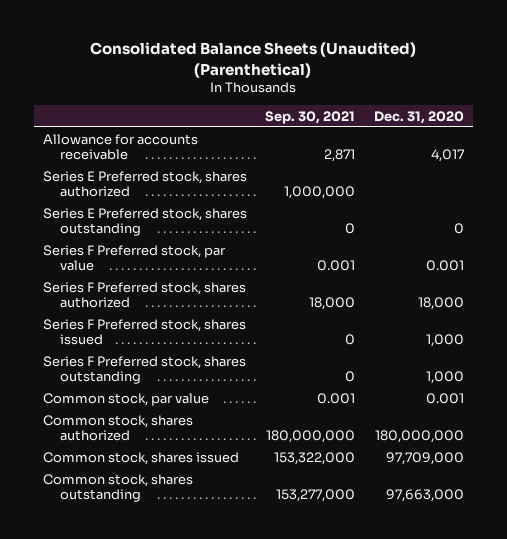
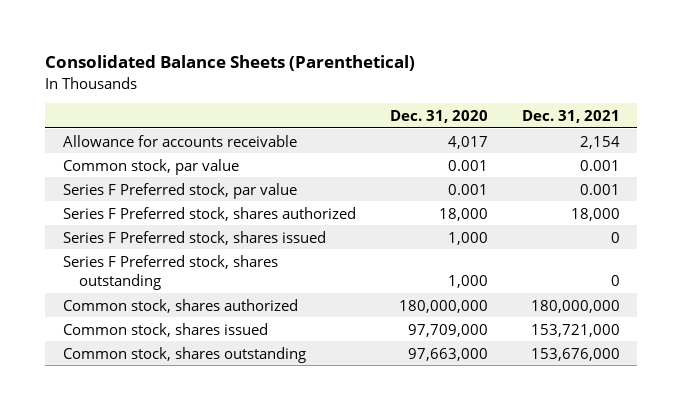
- Consolidated Balance Sheets (Unaudited) (Parenthetical)
+ Consolidated Balance Sheets (Parenthetical)
- | Sep. 30, 2021 | Dec. 31, 2020
+ | Dec. 31, 2020 | Dec. 31, 2021
- Series E Preferred stock, shares authorized | 1,000,000 |
- Series E Preferred stock, shares outstanding | 0 | 0
moved up: Common stock, par value | 0.001 | 0.001

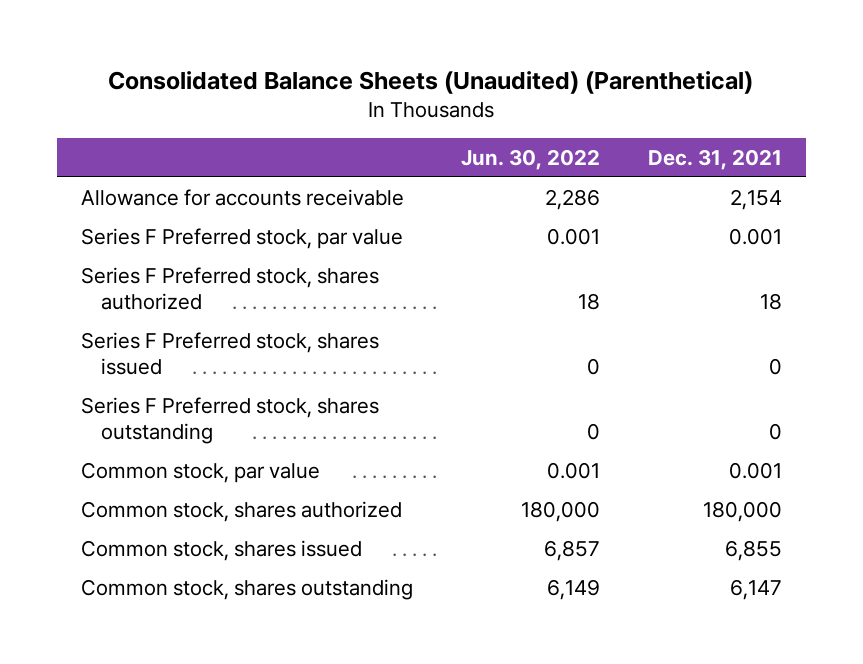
- Consolidated Balance Sheets (Parenthetical)
+ Consolidated Balance Sheets (Unaudited) (Parenthetical)
- | Dec. 31, 2020 | Dec. 31, 2021
+ | Jun. 30, 2022 | Dec. 31, 2021
- Series F Preferred stock, shares authorized | 18,000 | 18,000
+ Series F Preferred stock, shares authorized | 18 | 18
- Common stock, shares authorized | 180,000,000 | 180,000,000
- Common stock, shares issued | 97,709,000 | 153,721,000
- Common stock, shares outstanding | 97,663,000 | 153,676,000
moved down: Common stock, par value | 0.001 | 0.001
+ Common stock, shares authorized | 180,000 | 180,000
+ Common stock, shares issued | 6,857 | 6,855
+ Common stock, shares outstanding | 6,149 | 6,147

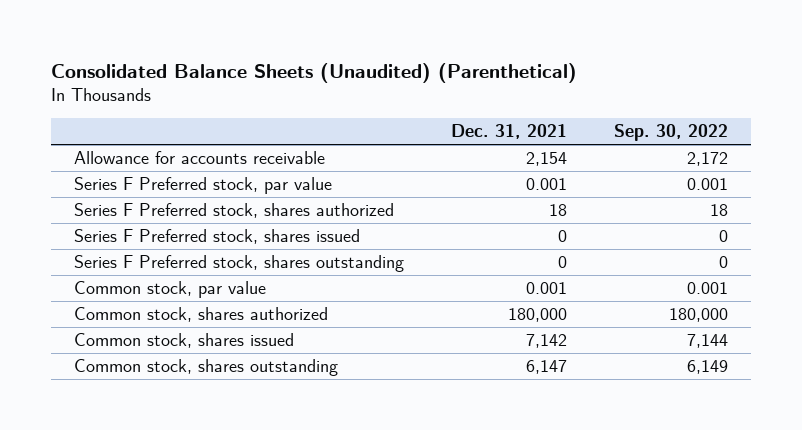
- | Jun. 30, 2022 | Dec. 31, 2021
+ | Dec. 31, 2021 | Sep. 30, 2022
- Common stock, shares issued | 6,857 | 6,855
+ Common stock, shares issued | 7,142 | 7,144

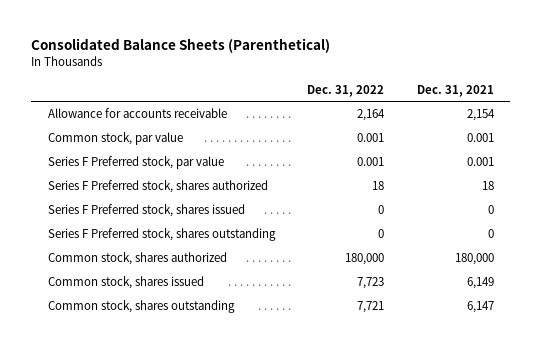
- Consolidated Balance Sheets (Unaudited) (Parenthetical)
+ Consolidated Balance Sheets (Parenthetical)
- | Dec. 31, 2021 | Sep. 30, 2022
+ | Dec. 31, 2022 | Dec. 31, 2021
moved up: Common stock, par value | 0.001 | 0.001
- Common stock, shares issued | 7,142 | 7,144
+ Common stock, shares issued | 7,723 | 6,149

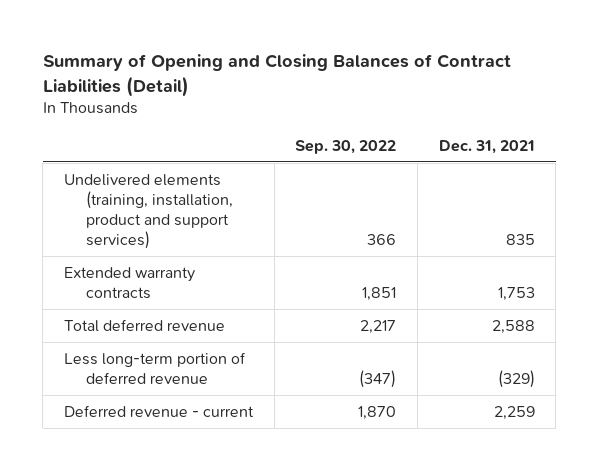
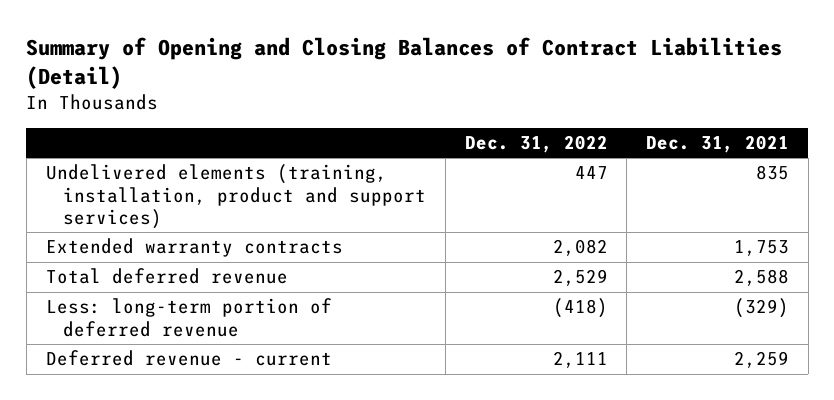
- | Sep. 30, 2022 | Dec. 31, 2021
+ | Dec. 31, 2022 | Dec. 31, 2021
- Less long-term portion of deferred revenue | (347) | (329)
+ Less: long-term portion of deferred revenue | (418) | (329)

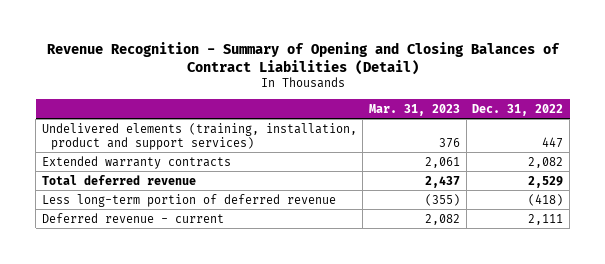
- Summary of Opening and Closing Balances of Contract Liabilities (Detail)
+ Revenue Recognition - Summary of Opening and Closing Balances of Contract Liabilities (Detail)
- | Dec. 31, 2022 | Dec. 31, 2021
+ | Mar. 31, 2023 | Dec. 31, 2022
- Less: long-term portion of deferred revenue | (418) | (329)
+ Less long-term portion of deferred revenue | (355) | (418)

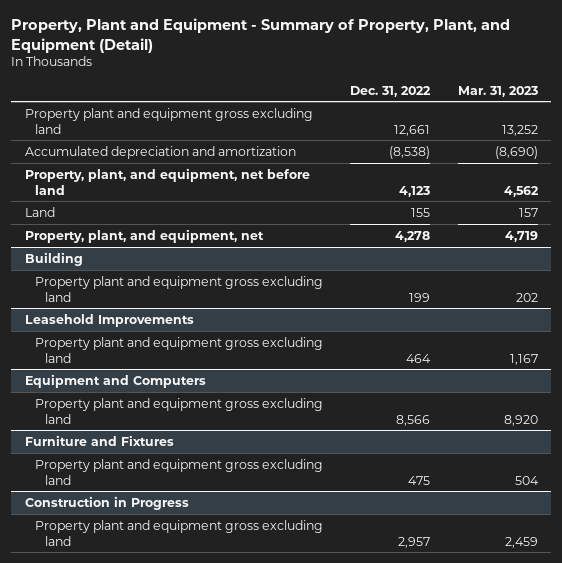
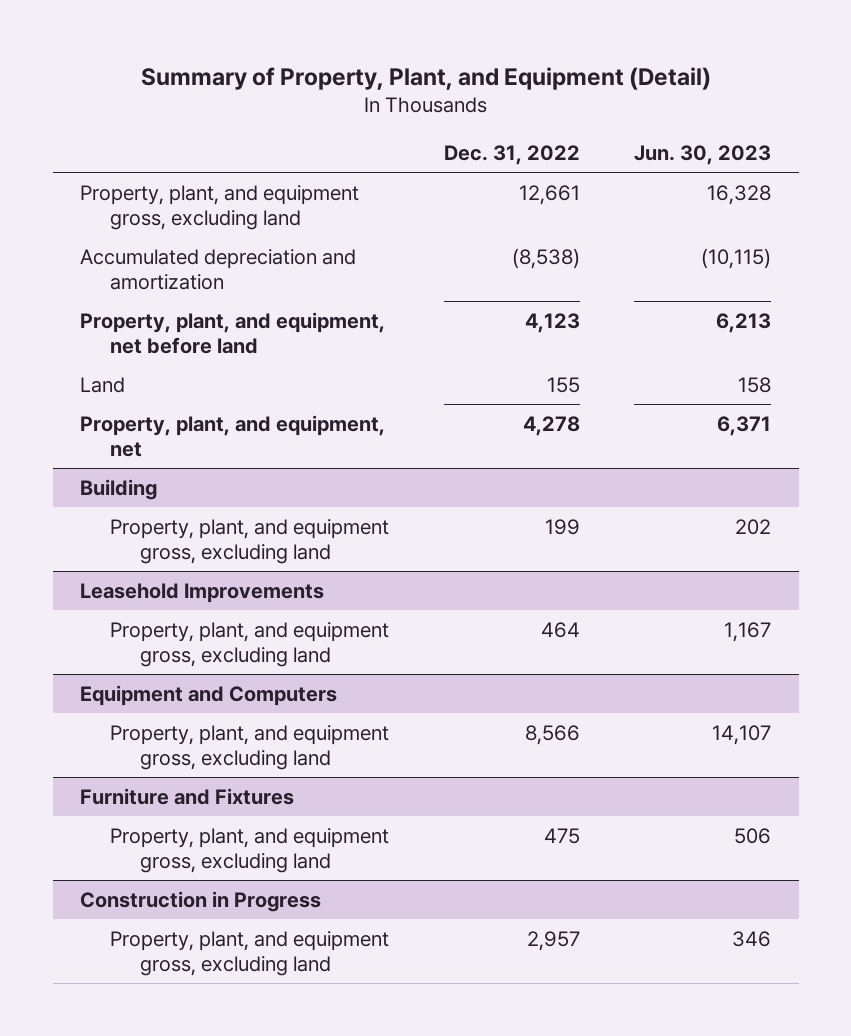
- Property, Plant and Equipment - Summary of Property, Plant, and Equipment (Detail)
+ Summary of Property, Plant, and Equipment (Detail)
- | Dec. 31, 2022 | Mar. 31, 2023
+ | Dec. 31, 2022 | Jun. 30, 2023
- Property plant and equipment gross excluding land | 12,661 | 13,252
+ Property, plant, and equipment gross, excluding land | 12,661 | 16,328
@ Building
- Property plant and equipment gross excluding land | 199 | 202
+ Property, plant, and equipment gross, excluding land | 199 | 202
@ Leasehold Improvements
- Property plant and equipment gross excluding land | 464 | 1,167
+ Property, plant, and equipment gross, excluding land | 464 | 1,167
@ Equipment and Computers
- Property plant and equipment gross excluding land | 8,566 | 8,920
+ Property, plant, and equipment gross, excluding land | 8,566 | 14,107
@ Furniture and Fixtures
- Property plant and equipment gross excluding land | 475 | 504
+ Property, plant, and equipment gross, excluding land | 475 | 506
@ Construction in Progress
- Property plant and equipment gross excluding land | 2,957 | 2,459
+ Property, plant, and equipment gross, excluding land | 2,957 | 346

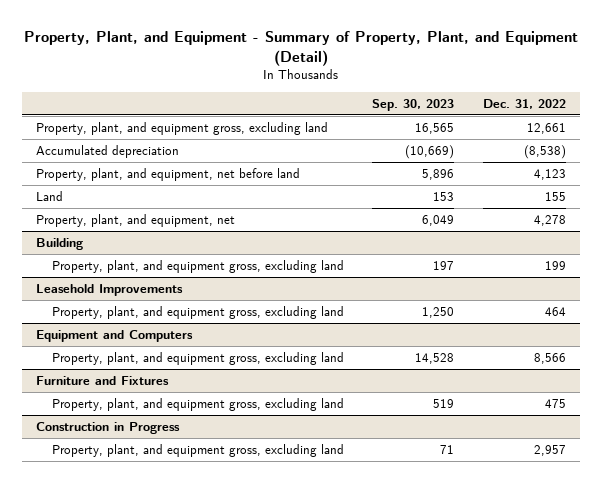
- Summary of Property, Plant, and Equipment (Detail)
+ Property, Plant, and Equipment - Summary of Property, Plant, and Equipment (Detail)
- | Dec. 31, 2022 | Jun. 30, 2023
+ | Sep. 30, 2023 | Dec. 31, 2022
- Accumulated depreciation and amortization | (8,538) | (10,115)
+ Accumulated depreciation | (10,669) | (8,538)

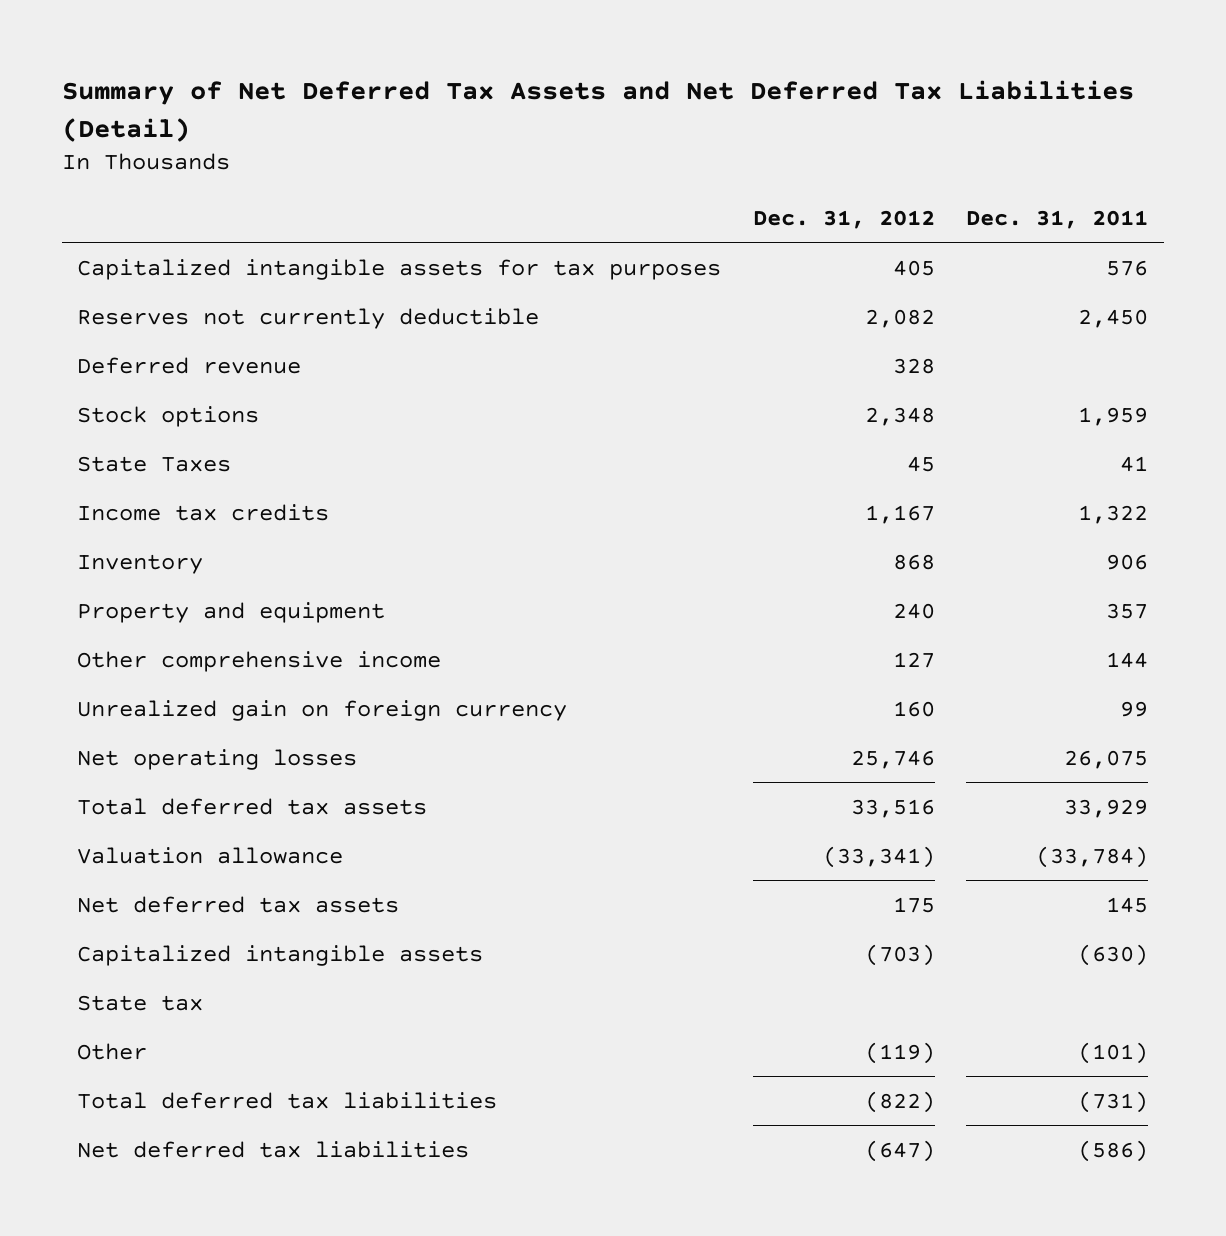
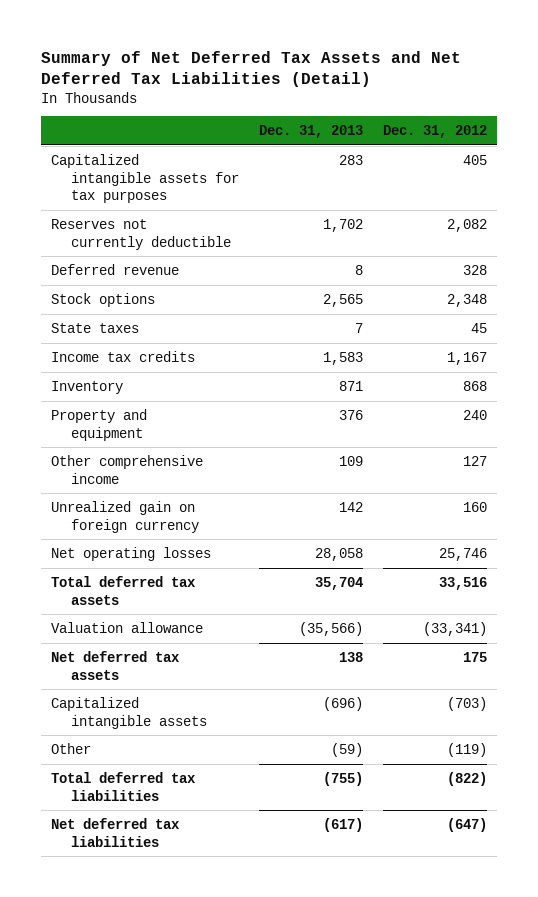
- | Dec. 31, 2012 | Dec. 31, 2011
+ | Dec. 31, 2013 | Dec. 31, 2012
- State Taxes | 45 | 41
+ State taxes | 7 | 45
- State tax

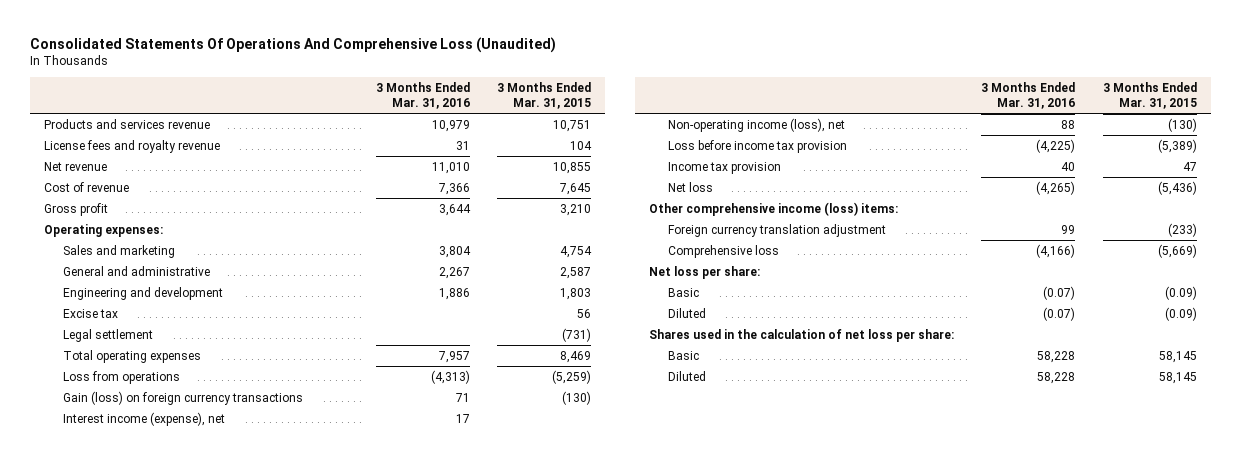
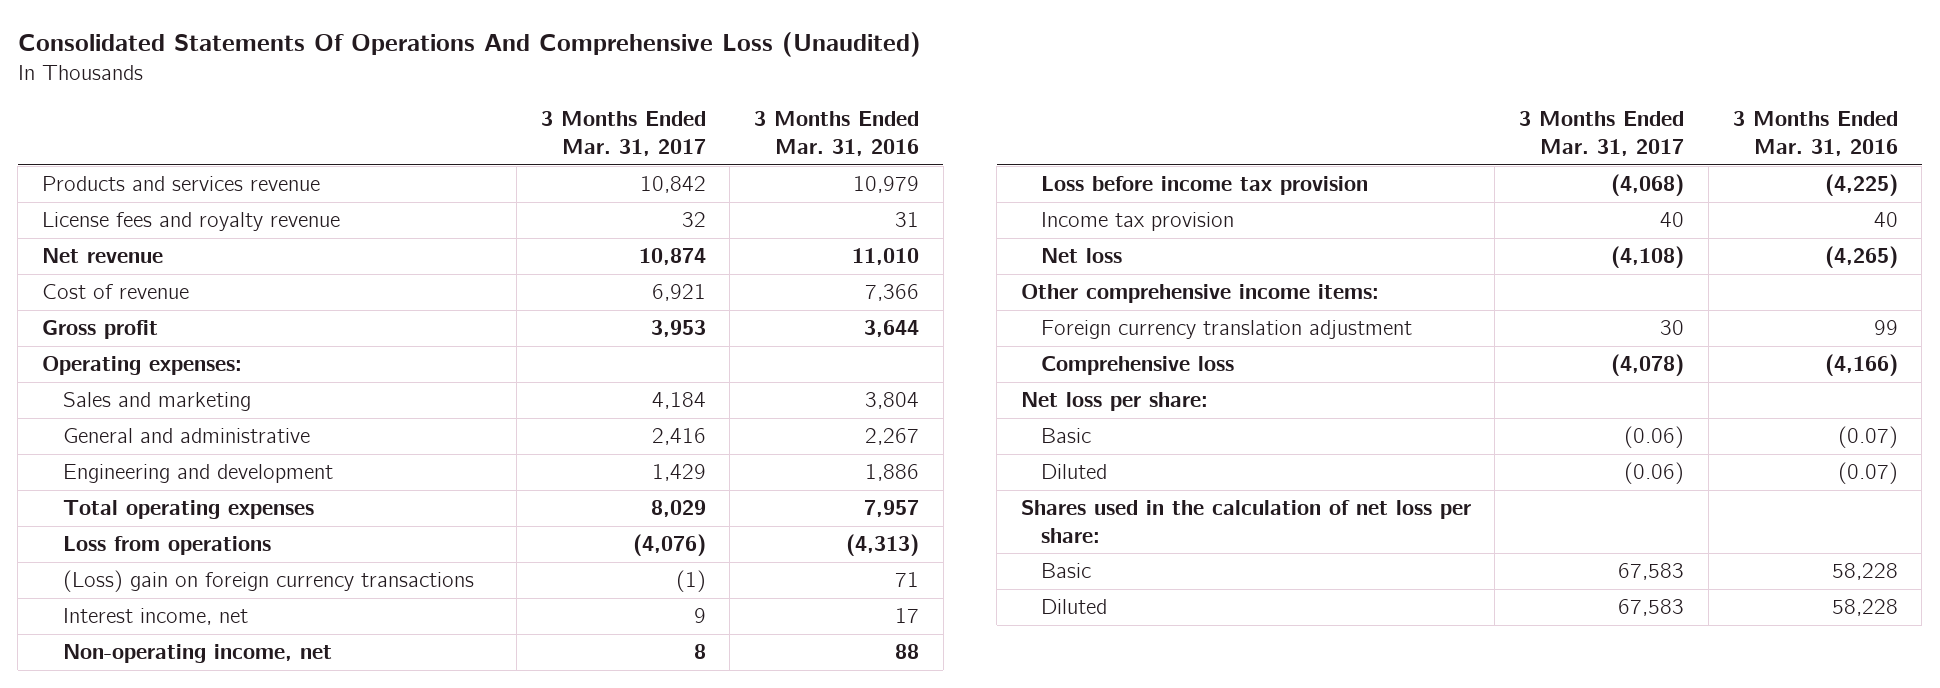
- | 3 Months Ended Mar. 31, 2016 | 3 Months Ended Mar. 31, 2015
+ | 3 Months Ended Mar. 31, 2017 | 3 Months Ended Mar. 31, 2016
- Excise tax | | 56
- Legal settlement | | (731)
- Gain (loss) on foreign currency transactions | 71 | (130)
- Interest income (expense), net | 17 |
- Non-operating income (loss), net | 88 | (130)
+ (Loss) gain on foreign currency transactions | (1) | 71
+ Interest income, net | 9 | 17
+ Non-operating income, net | 8 | 88
- Other comprehensive income (loss) items:
+ Other comprehensive income items:

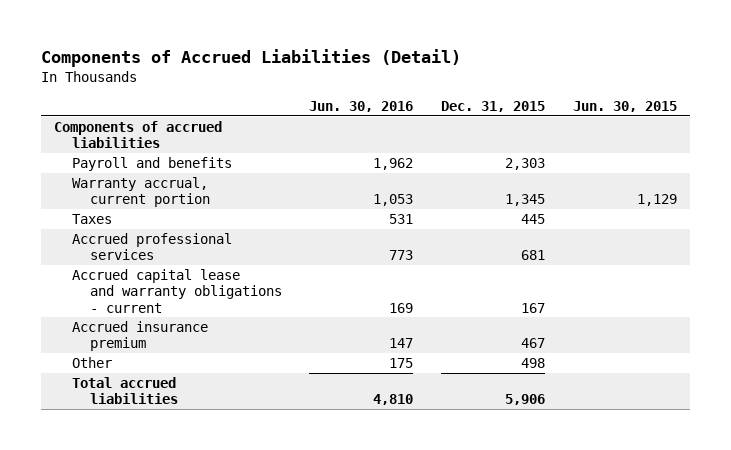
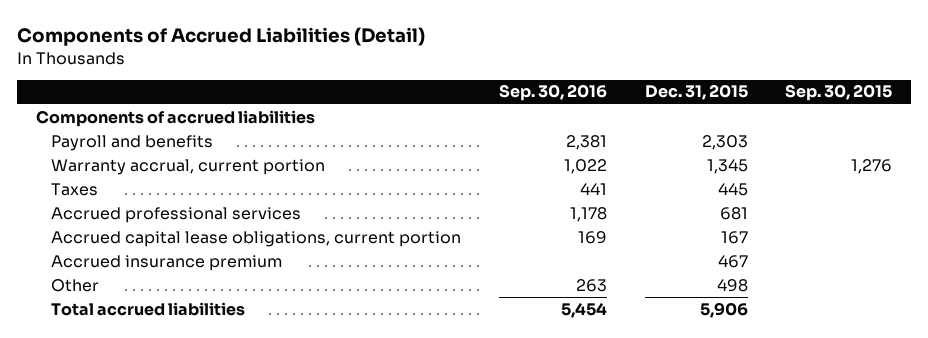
- | Jun. 30, 2016 | Dec. 31, 2015 | Jun. 30, 2015
+ | Sep. 30, 2016 | Dec. 31, 2015 | Sep. 30, 2015
- Accrued capital lease and warranty obligations - current | 169 | 167 |
+ Accrued capital lease obligations, current portion | 169 | 167 |

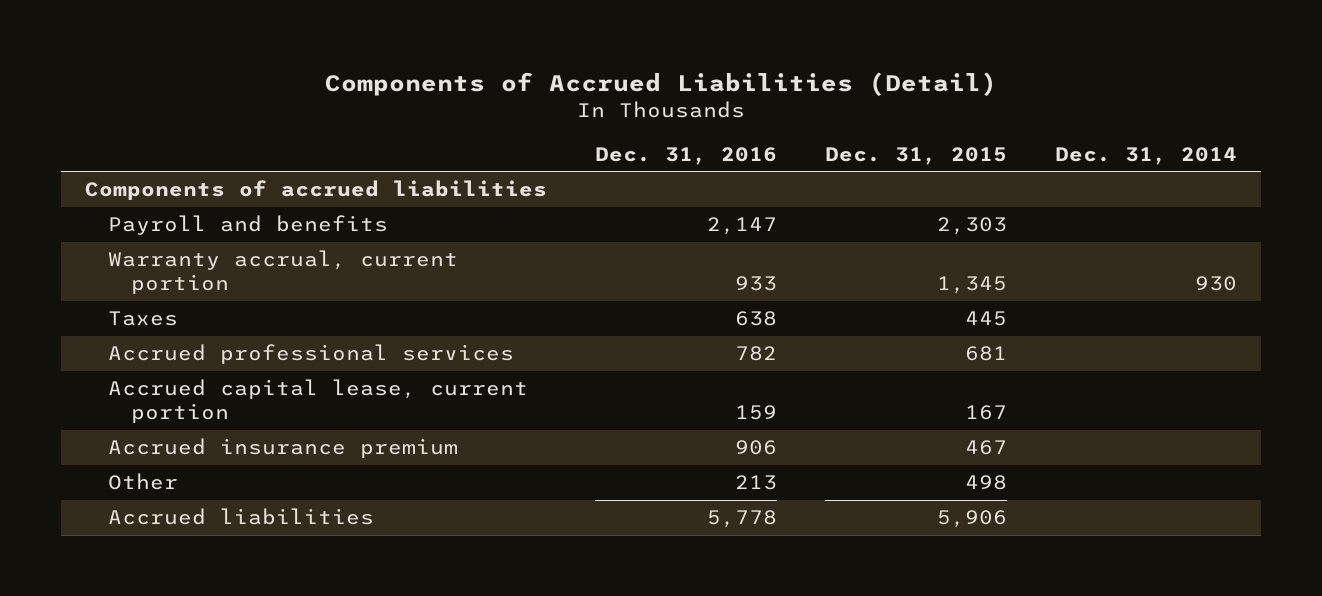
- | Sep. 30, 2016 | Dec. 31, 2015 | Sep. 30, 2015
+ | Dec. 31, 2016 | Dec. 31, 2015 | Dec. 31, 2014
- Accrued capital lease obligations, current portion | 169 | 167 |
+ Accrued capital lease, current portion | 159 | 167 |
- Total accrued liabilities | 5,454 | 5,906 |
+ Accrued liabilities | 5,778 | 5,906 |

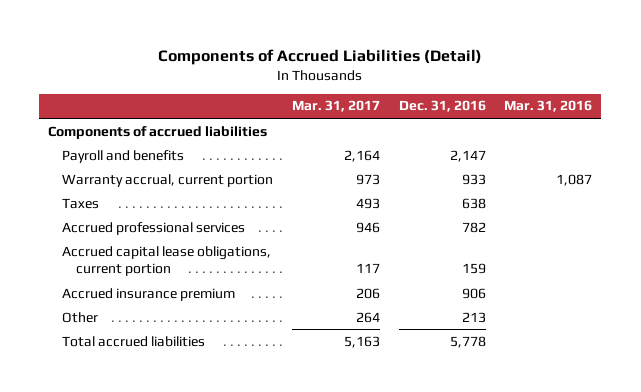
- | Dec. 31, 2016 | Dec. 31, 2015 | Dec. 31, 2014
+ | Mar. 31, 2017 | Dec. 31, 2016 | Mar. 31, 2016
- Accrued capital lease, current portion | 159 | 167 |
+ Accrued capital lease obligations, current portion | 117 | 159 |
- Accrued liabilities | 5,778 | 5,906 |
+ Total accrued liabilities | 5,163 | 5,778 |

